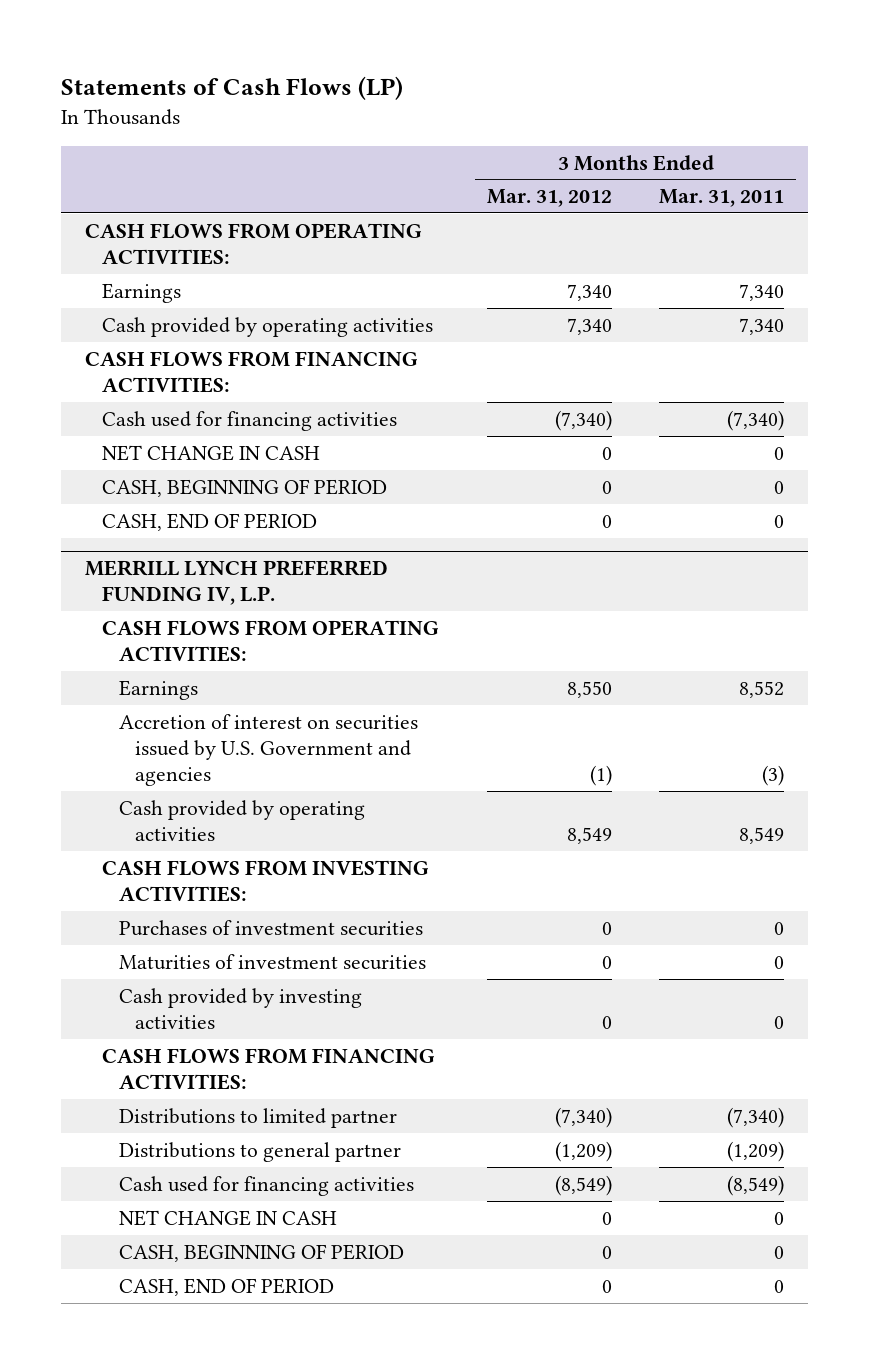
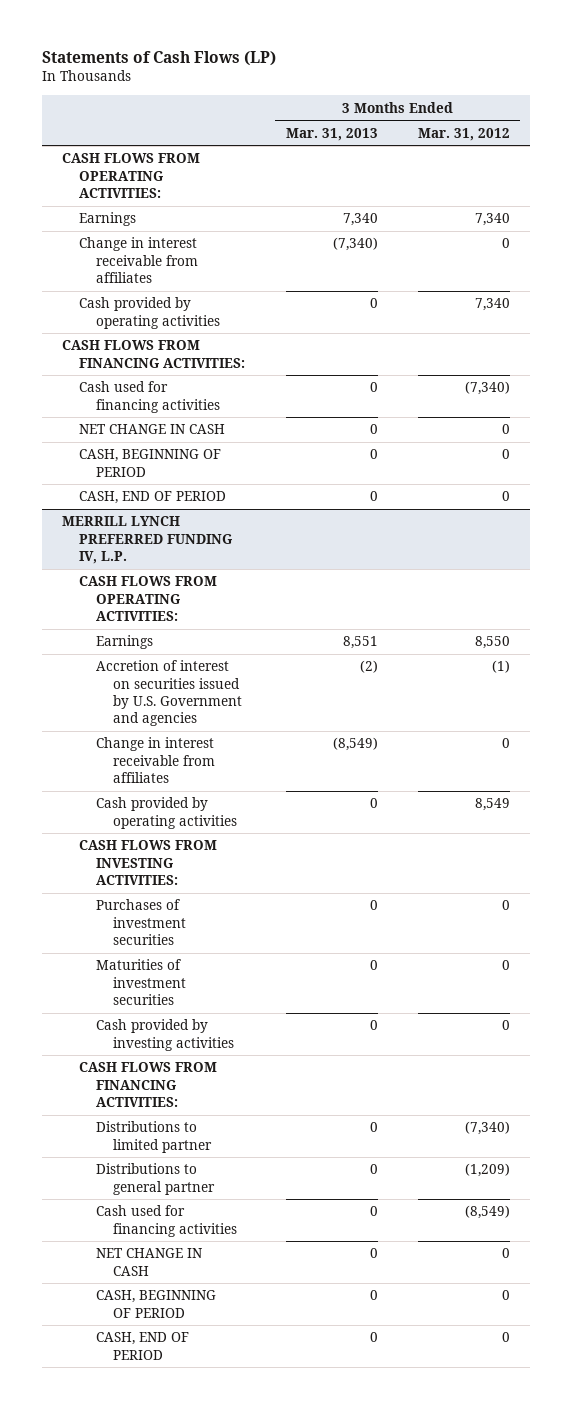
- | 3 Months Ended Mar. 31, 2012 | 3 Months Ended Mar. 31, 2011
+ | 3 Months Ended Mar. 31, 2013 | 3 Months Ended Mar. 31, 2012
+ Change in interest receivable from affiliates | (7,340) | 0
@ MERRILL LYNCH PREFERRED FUNDING IV, L.P.
+ Change in interest receivable from affiliates | (8,549) | 0

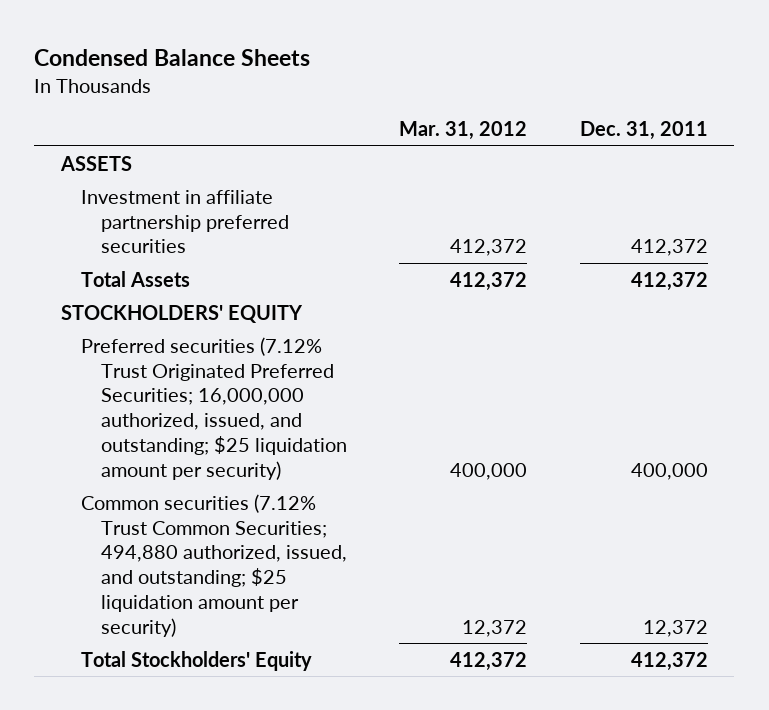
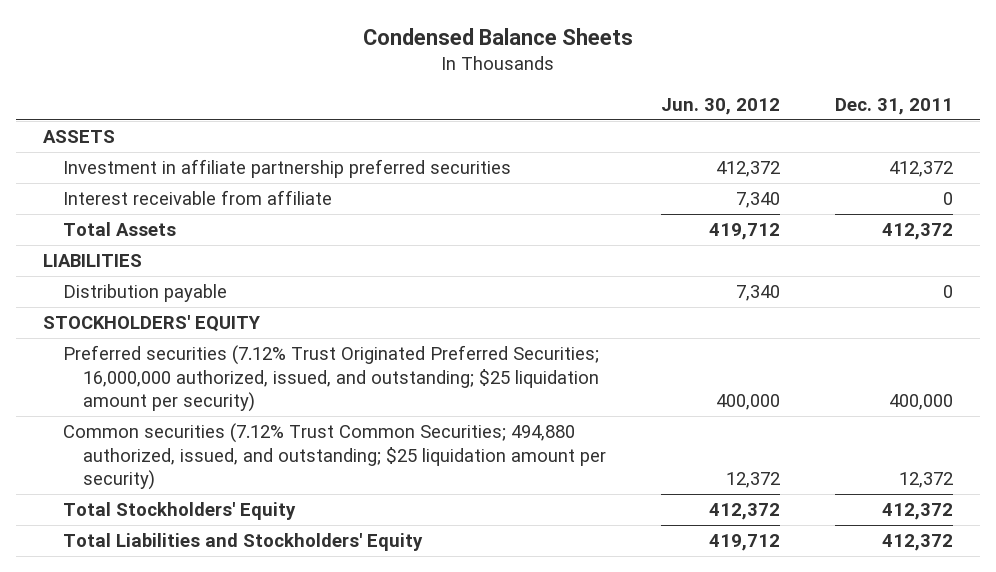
- | Mar. 31, 2012 | Dec. 31, 2011
+ | Jun. 30, 2012 | Dec. 31, 2011
+ Interest receivable from affiliate | 7,340 | 0
+ LIABILITIES
+ Distribution payable | 7,340 | 0
+ Total Liabilities and Stockholders' Equity | 419,712 | 412,372

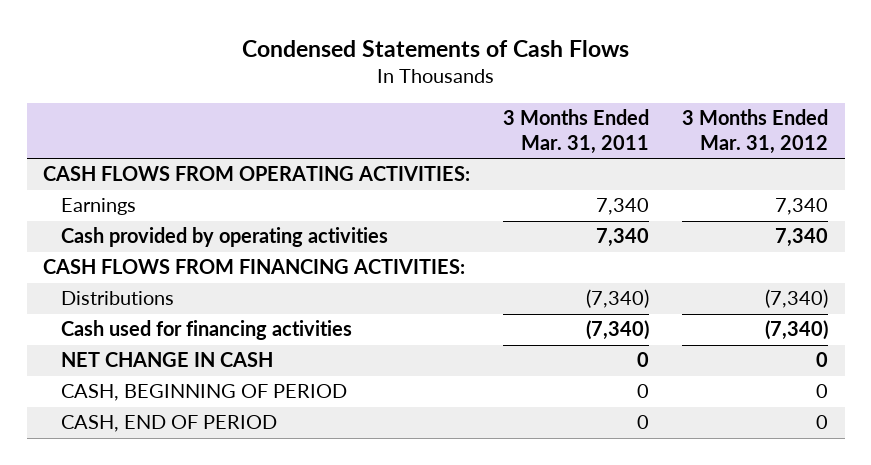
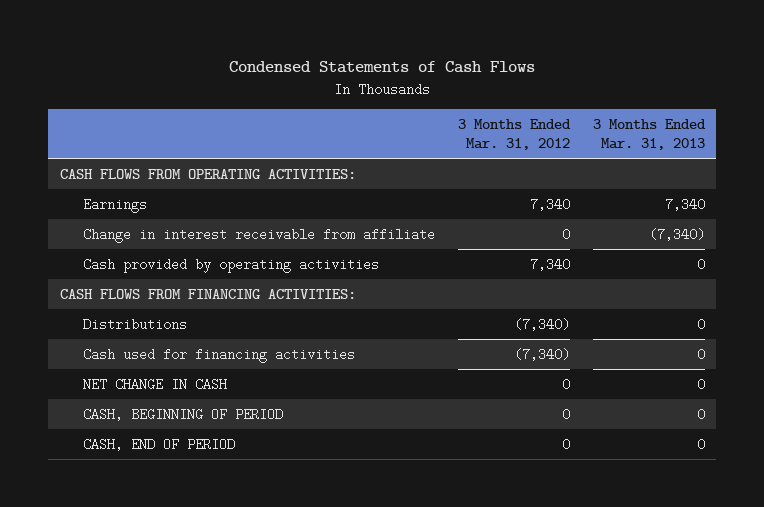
- | 3 Months Ended Mar. 31, 2011 | 3 Months Ended Mar. 31, 2012
+ | 3 Months Ended Mar. 31, 2012 | 3 Months Ended Mar. 31, 2013
+ Change in interest receivable from affiliate | 0 | (7,340)

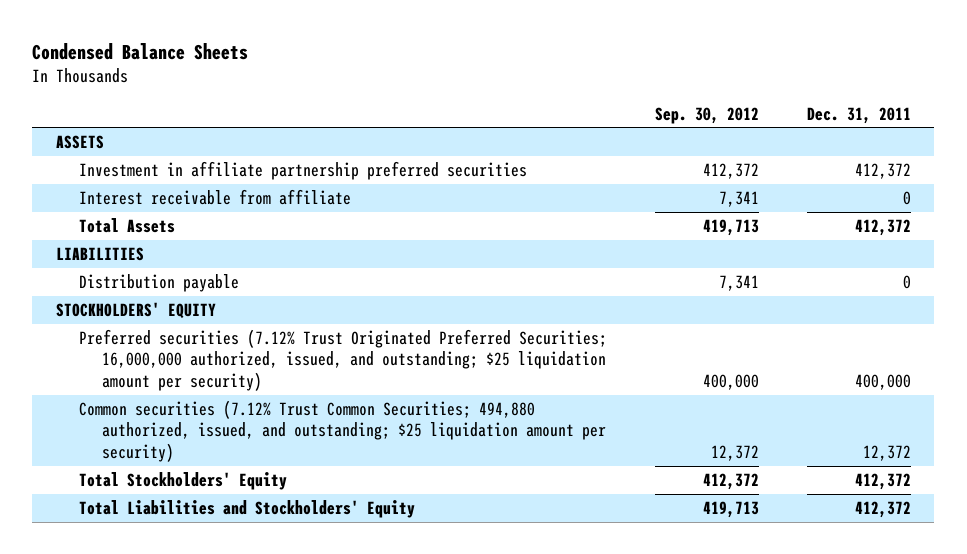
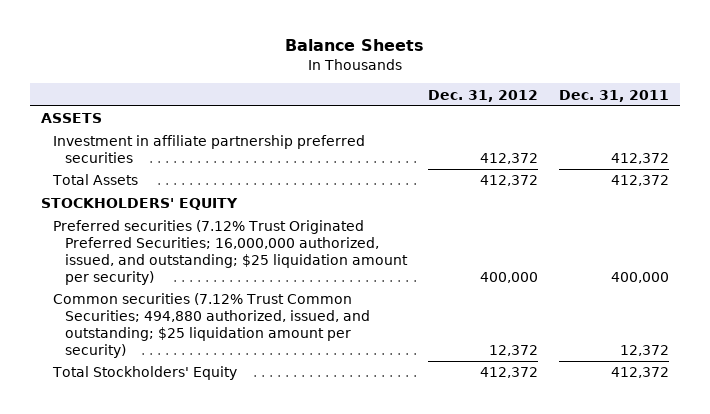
- Condensed Balance Sheets
+ Balance Sheets
- | Sep. 30, 2012 | Dec. 31, 2011
+ | Dec. 31, 2012 | Dec. 31, 2011
- Interest receivable from affiliate | 7,341 | 0
- LIABILITIES
- Distribution payable | 7,341 | 0
- Total Liabilities and Stockholders' Equity | 419,713 | 412,372

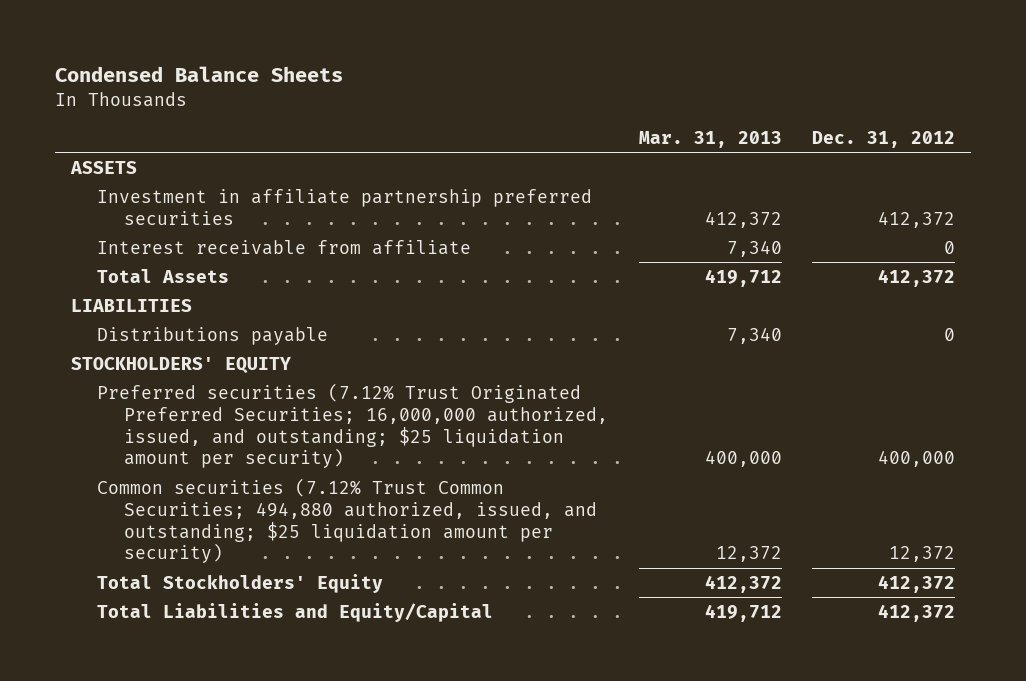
- Balance Sheets
+ Condensed Balance Sheets
- | Dec. 31, 2012 | Dec. 31, 2011
+ | Mar. 31, 2013 | Dec. 31, 2012
+ Interest receivable from affiliate | 7,340 | 0
+ LIABILITIES
+ Distributions payable | 7,340 | 0
+ Total Liabilities and Equity/Capital | 419,712 | 412,372

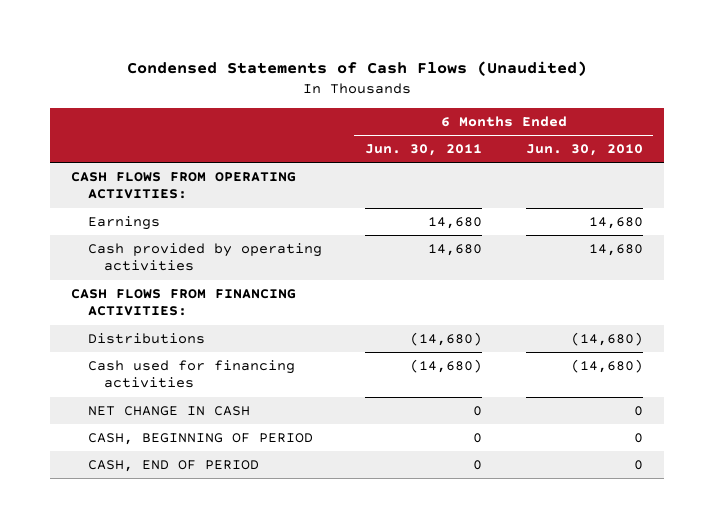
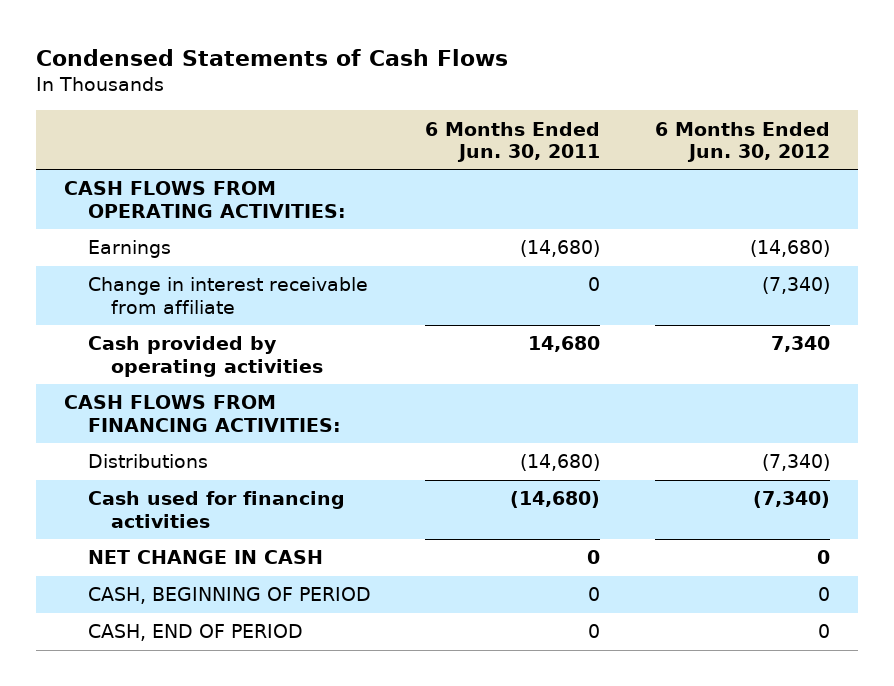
- Condensed Statements of Cash Flows (Unaudited)
+ Condensed Statements of Cash Flows
- | 6 Months Ended Jun. 30, 2011 | 6 Months Ended Jun. 30, 2010
+ | 6 Months Ended Jun. 30, 2011 | 6 Months Ended Jun. 30, 2012
- Earnings | 14,680 | 14,680
+ Earnings | (14,680) | (14,680)
+ Change in interest receivable from affiliate | 0 | (7,340)

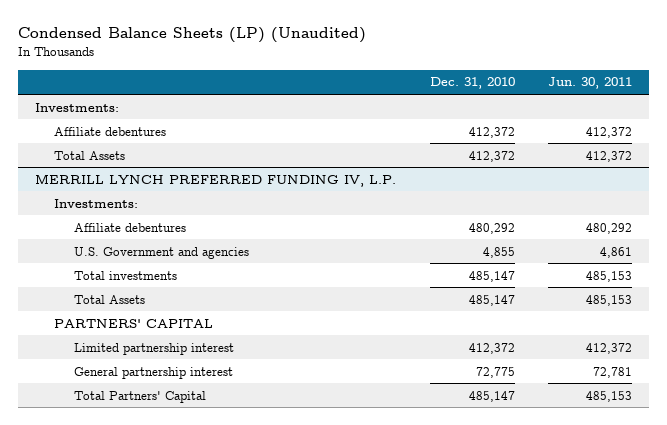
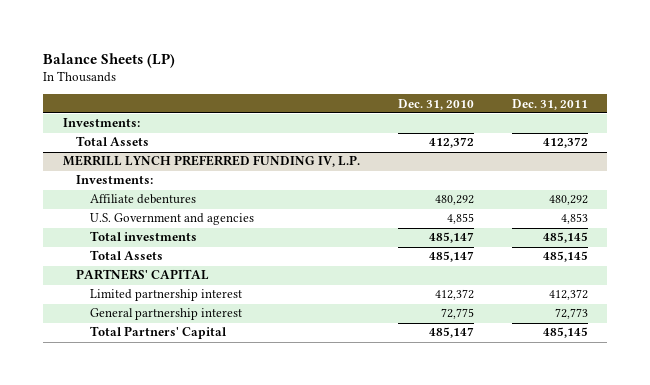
- Condensed Balance Sheets (LP) (Unaudited)
+ Balance Sheets (LP)
- | Dec. 31, 2010 | Jun. 30, 2011
+ | Dec. 31, 2010 | Dec. 31, 2011
- Affiliate debentures | 412,372 | 412,372

